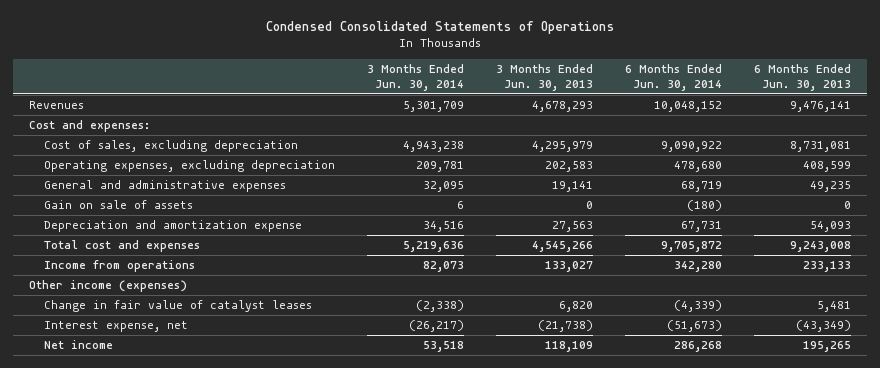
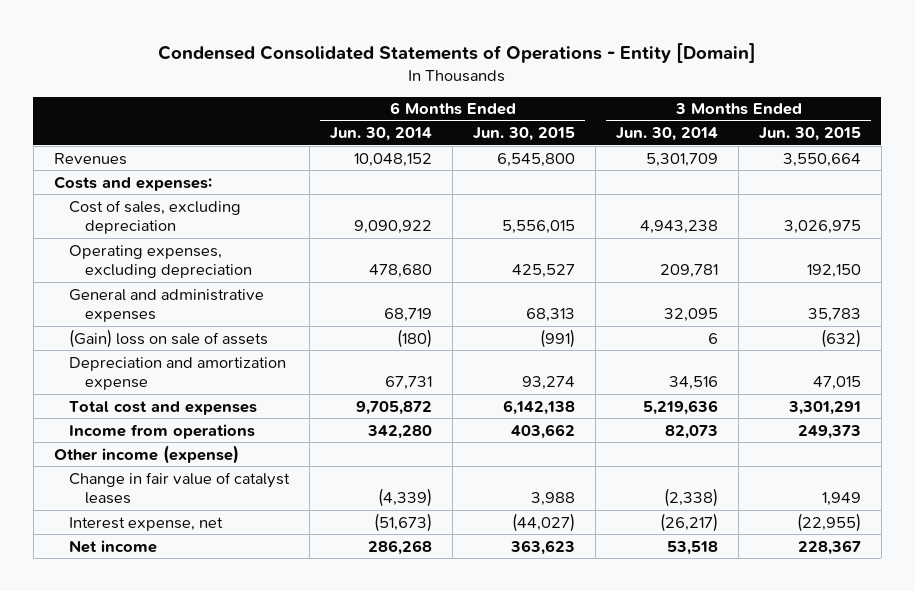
- Condensed Consolidated Statements of Operations
+ Condensed Consolidated Statements of Operations - Entity [Domain]
- | 3 Months Ended Jun. 30, 2014 | 3 Months Ended Jun. 30, 2013 | 6 Months Ended Jun. 30, 2014 | 6 Months Ended Jun. 30, 2013
+ | 6 Months Ended Jun. 30, 2014 | 6 Months Ended Jun. 30, 2015 | 3 Months Ended Jun. 30, 2014 | 3 Months Ended Jun. 30, 2015
- Cost and expenses:
+ Costs and expenses:
- Gain on sale of assets | 6 | 0 | (180) | 0
+ (Gain) loss on sale of assets | (180) | (991) | 6 | (632)
- Other income (expenses)
+ Other income (expense)

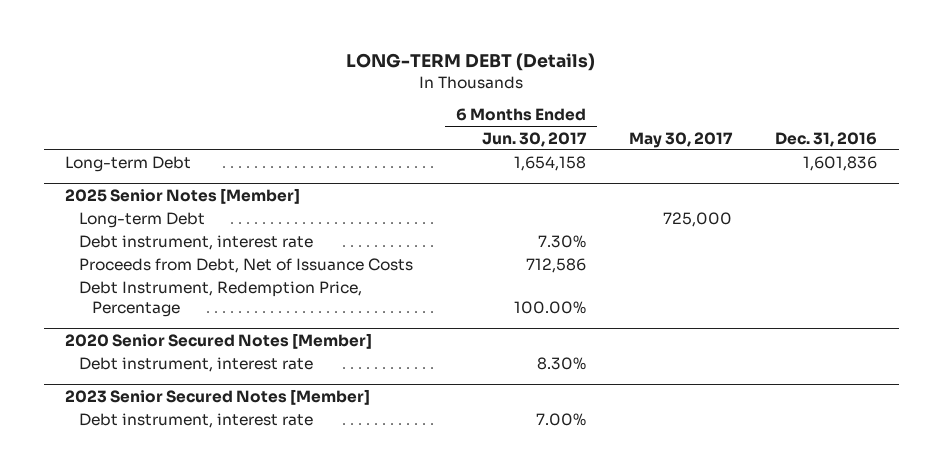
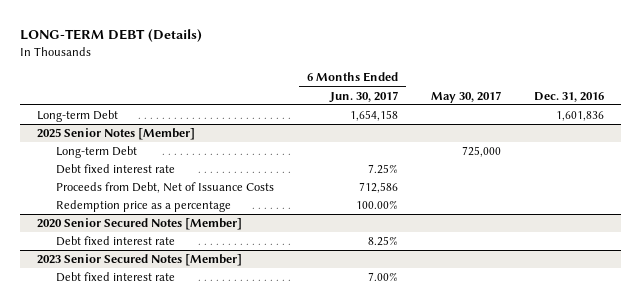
@ 2025 Senior Notes [Member]
- Debt instrument, interest rate | 7.30% | |
+ Debt fixed interest rate | 7.25% | |
- Debt Instrument, Redemption Price, Percentage | 100.00% | |
+ Redemption price as a percentage | 100.00% | |
@ 2020 Senior Secured Notes [Member]
- Debt instrument, interest rate | 8.30% | |
+ Debt fixed interest rate | 8.25% | |
@ 2023 Senior Secured Notes [Member]
- Debt instrument, interest rate | 7.00% | |
+ Debt fixed interest rate | 7.00% | |

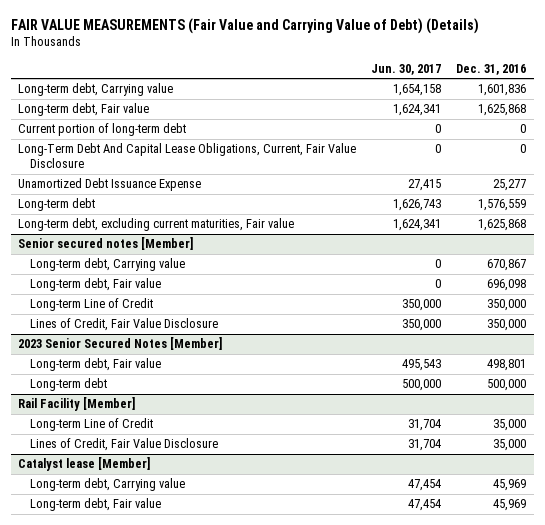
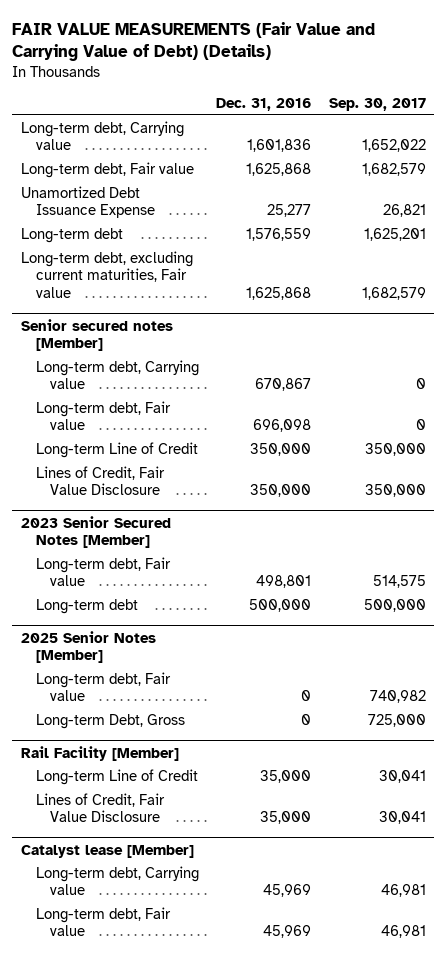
- | Jun. 30, 2017 | Dec. 31, 2016
+ | Dec. 31, 2016 | Sep. 30, 2017
- Current portion of long-term debt | 0 | 0
- Long-Term Debt And Capital Lease Obligations, Current, Fair Value Disclosure | 0 | 0
+ 2025 Senior Notes [Member]
+ Long-term debt, Fair value | 0 | 740,982
+ Long-term Debt, Gross | 0 | 725,000

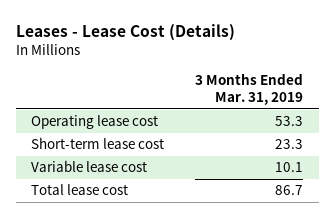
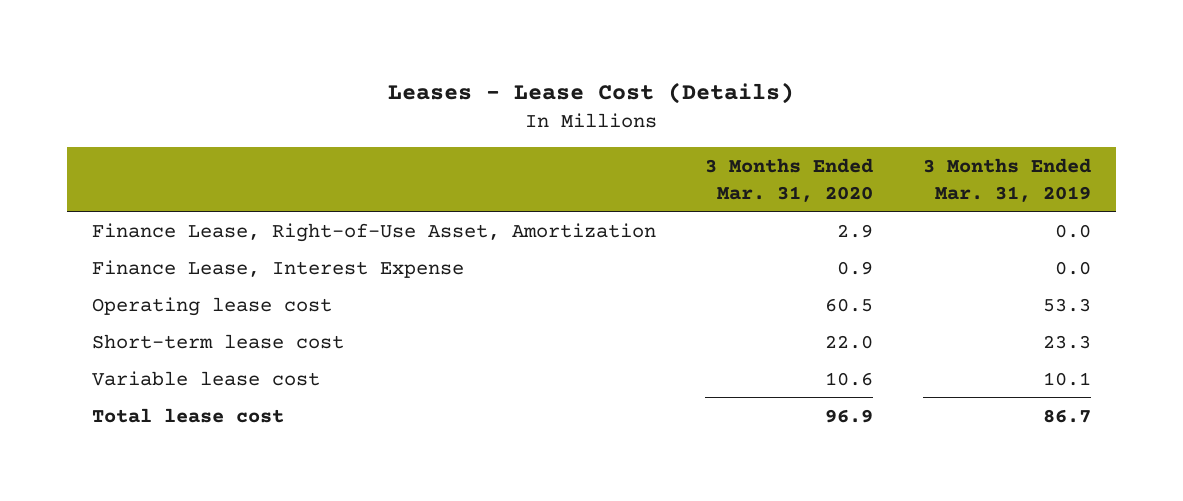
- | 3 Months Ended Mar. 31, 2019
+ | 3 Months Ended Mar. 31, 2020 | 3 Months Ended Mar. 31, 2019
+ Finance Lease, Right-of-Use Asset, Amortization | 2.9 | 0.0
+ Finance Lease, Interest Expense | 0.9 | 0.0

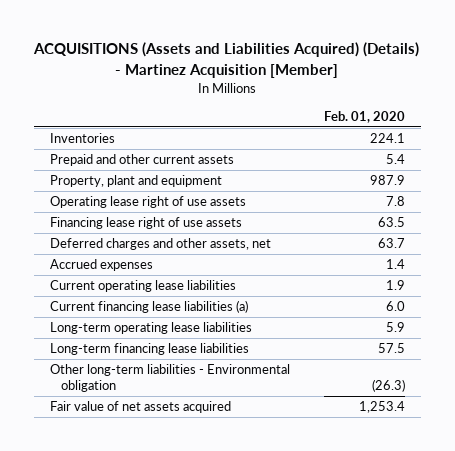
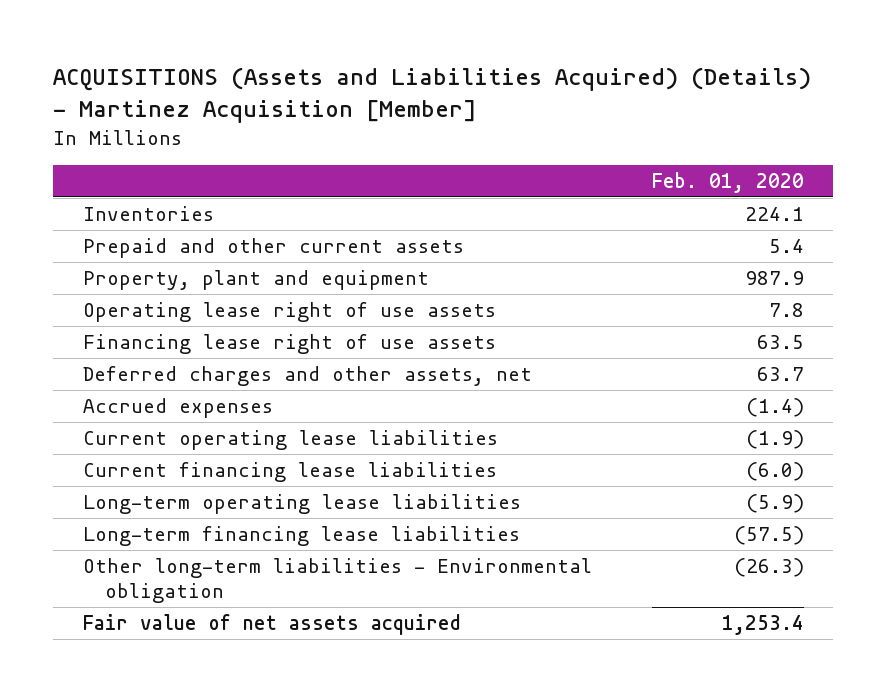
- Accrued expenses | 1.4
- Current operating lease liabilities | 1.9
- Current financing lease liabilities (a) | 6.0
- Long-term operating lease liabilities | 5.9
- Long-term financing lease liabilities | 57.5
+ Accrued expenses | (1.4)
+ Current operating lease liabilities | (1.9)
+ Current financing lease liabilities | (6.0)
+ Long-term operating lease liabilities | (5.9)
+ Long-term financing lease liabilities | (57.5)

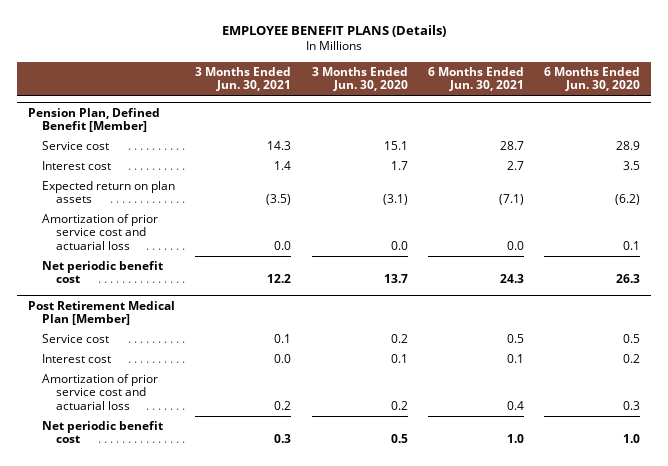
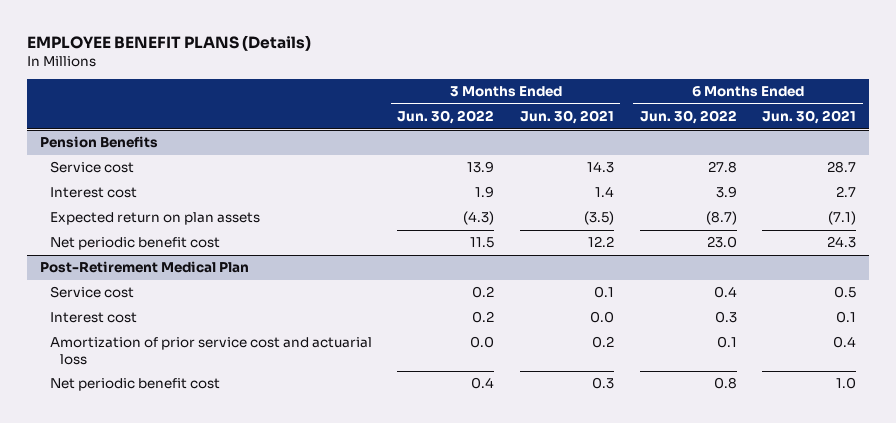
- | 3 Months Ended Jun. 30, 2021 | 3 Months Ended Jun. 30, 2020 | 6 Months Ended Jun. 30, 2021 | 6 Months Ended Jun. 30, 2020
+ | 3 Months Ended Jun. 30, 2022 | 3 Months Ended Jun. 30, 2021 | 6 Months Ended Jun. 30, 2022 | 6 Months Ended Jun. 30, 2021
- Pension Plan, Defined Benefit [Member]
+ Pension Benefits
- Amortization of prior service cost and actuarial loss | 0.0 | 0.0 | 0.0 | 0.1
- Post Retirement Medical Plan [Member]
+ Post-Retirement Medical Plan

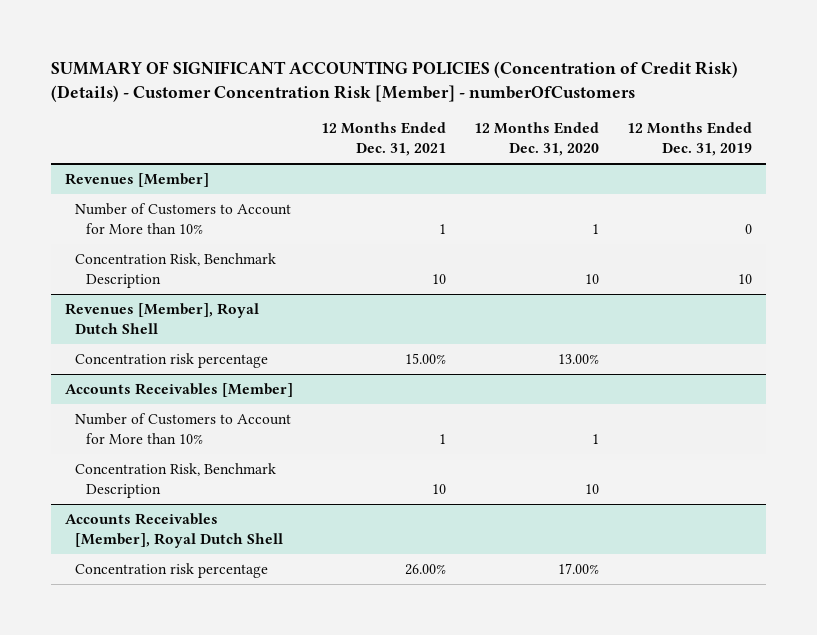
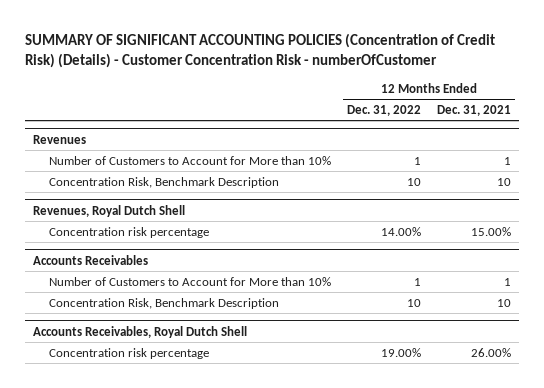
- SUMMARY OF SIGNIFICANT ACCOUNTING POLICIES (Concentration of Credit Risk) (Details) - Customer Concentration Risk [Member] - numberOfCustomers
+ SUMMARY OF SIGNIFICANT ACCOUNTING POLICIES (Concentration of Credit Risk) (Details) - Customer Concentration Risk - numberOfCustomer
- | 12 Months Ended Dec. 31, 2021 | 12 Months Ended Dec. 31, 2020 | 12 Months Ended Dec. 31, 2019
+ | 12 Months Ended Dec. 31, 2022 | 12 Months Ended Dec. 31, 2021
- Revenues [Member]
+ Revenues
- Revenues [Member], Royal Dutch Shell
+ Revenues, Royal Dutch Shell
- Accounts Receivables [Member]
+ Accounts Receivables
- Accounts Receivables [Member], Royal Dutch Shell
+ Accounts Receivables, Royal Dutch Shell

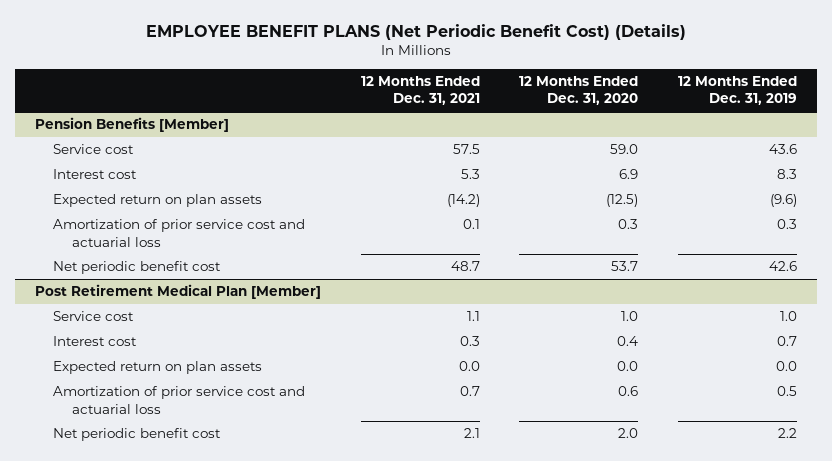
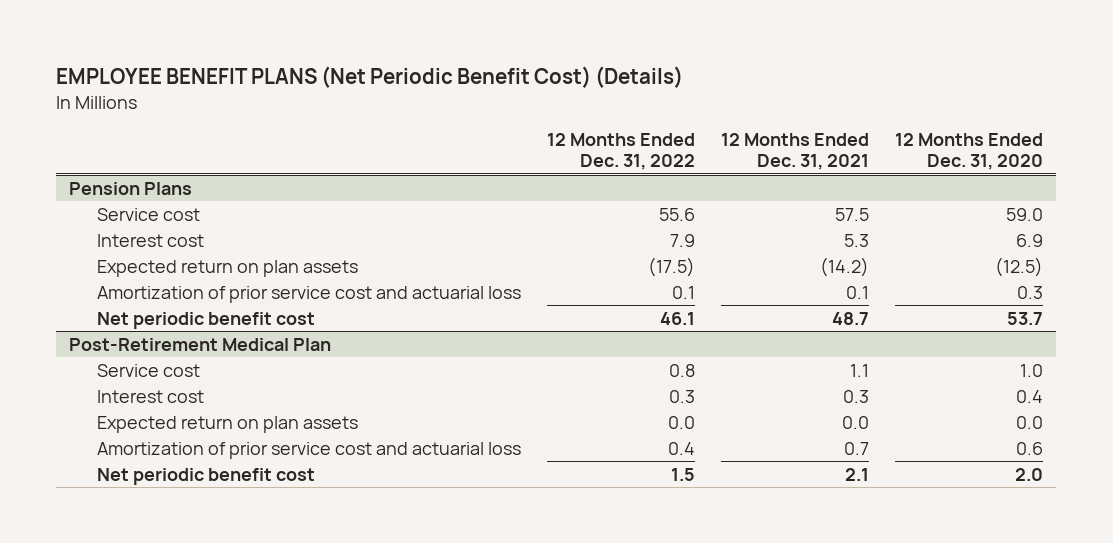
- | 12 Months Ended Dec. 31, 2021 | 12 Months Ended Dec. 31, 2020 | 12 Months Ended Dec. 31, 2019
+ | 12 Months Ended Dec. 31, 2022 | 12 Months Ended Dec. 31, 2021 | 12 Months Ended Dec. 31, 2020
- Pension Benefits [Member]
+ Pension Plans
- Post Retirement Medical Plan [Member]
+ Post-Retirement Medical Plan

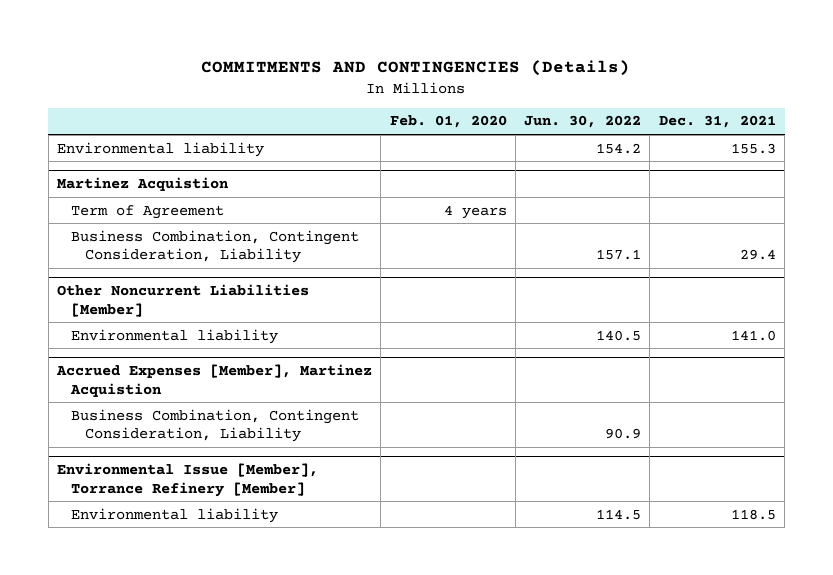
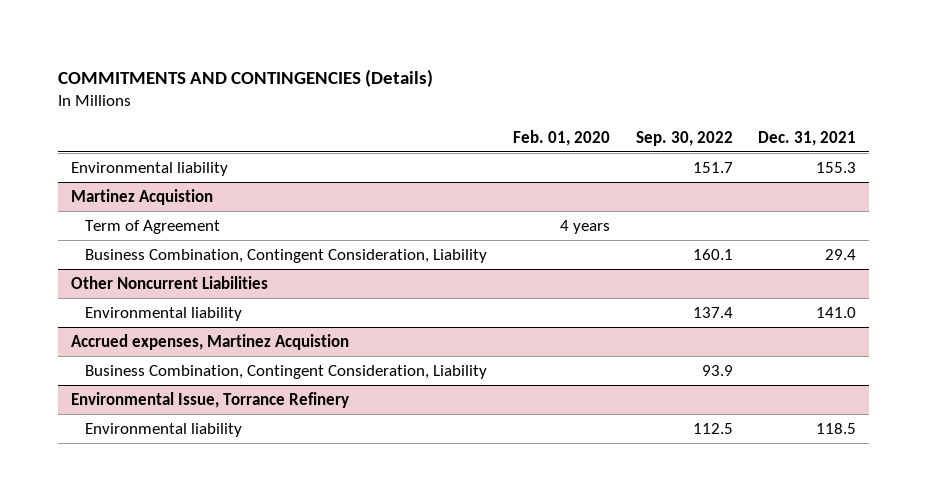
- | Feb. 01, 2020 | Jun. 30, 2022 | Dec. 31, 2021
+ | Feb. 01, 2020 | Sep. 30, 2022 | Dec. 31, 2021
- Other Noncurrent Liabilities [Member]
+ Other Noncurrent Liabilities
- Accrued Expenses [Member], Martinez Acquistion
+ Accrued expenses, Martinez Acquistion
- Environmental Issue [Member], Torrance Refinery [Member]
+ Environmental Issue, Torrance Refinery

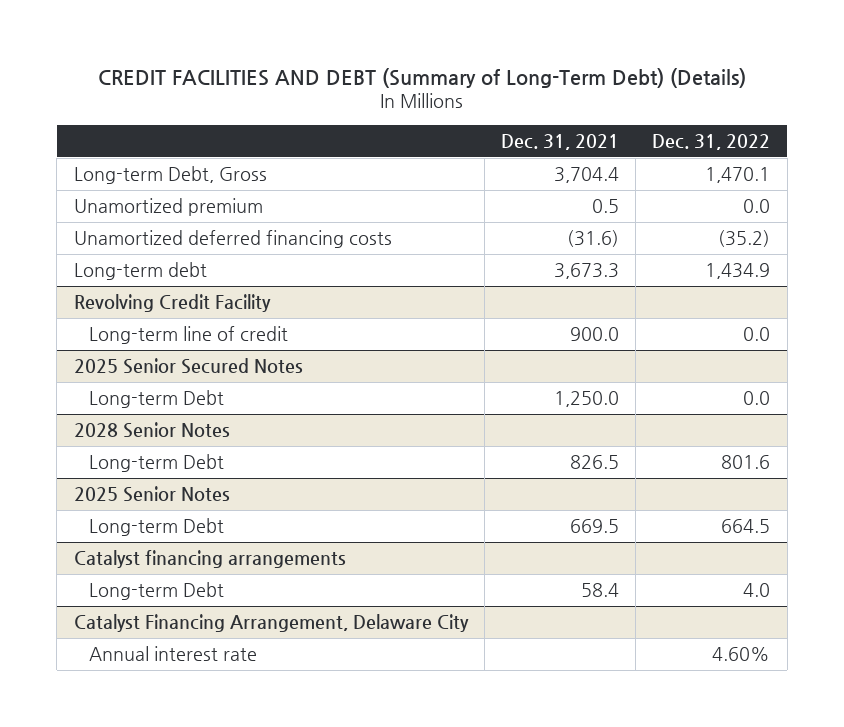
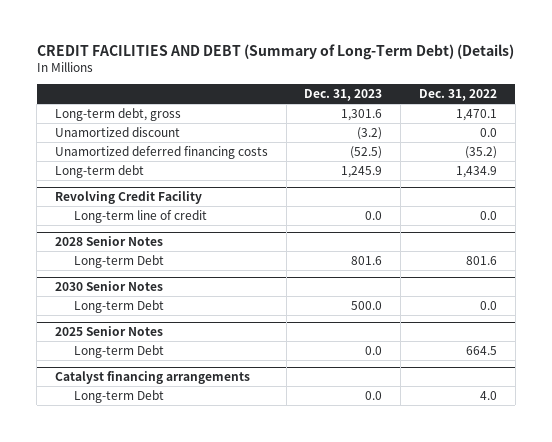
- | Dec. 31, 2021 | Dec. 31, 2022
+ | Dec. 31, 2023 | Dec. 31, 2022
- Long-term Debt, Gross | 3,704.4 | 1,470.1
- Unamortized premium | 0.5 | 0.0
+ Long-term debt, gross | 1,301.6 | 1,470.1
+ Unamortized discount | (3.2) | 0.0
- 2025 Senior Secured Notes
- Long-term Debt | 1,250.0 | 0.0
+ 2030 Senior Notes
+ Long-term Debt | 500.0 | 0.0
- Catalyst Financing Arrangement, Delaware City
- Annual interest rate | | 4.60%

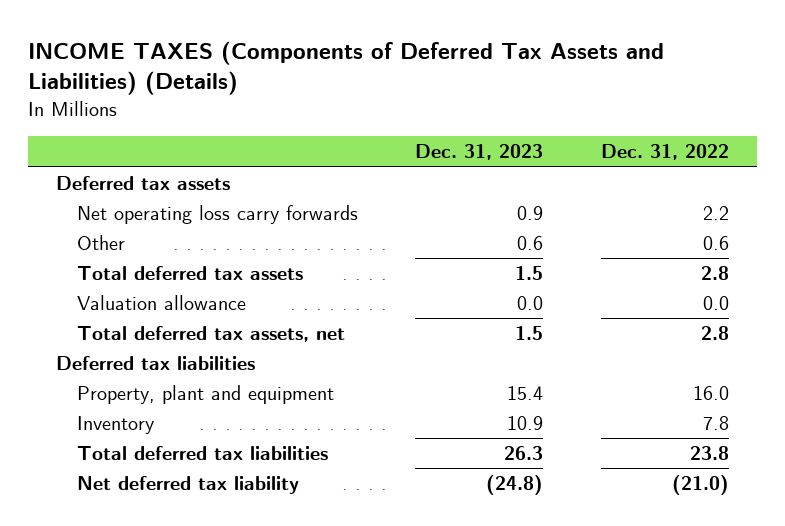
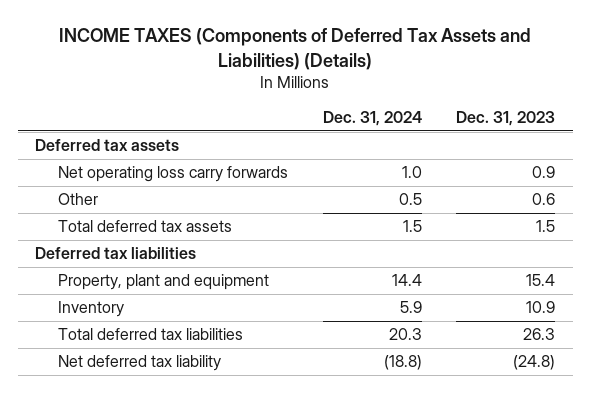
- | Dec. 31, 2023 | Dec. 31, 2022
+ | Dec. 31, 2024 | Dec. 31, 2023
- Valuation allowance | 0.0 | 0.0
- Total deferred tax assets, net | 1.5 | 2.8

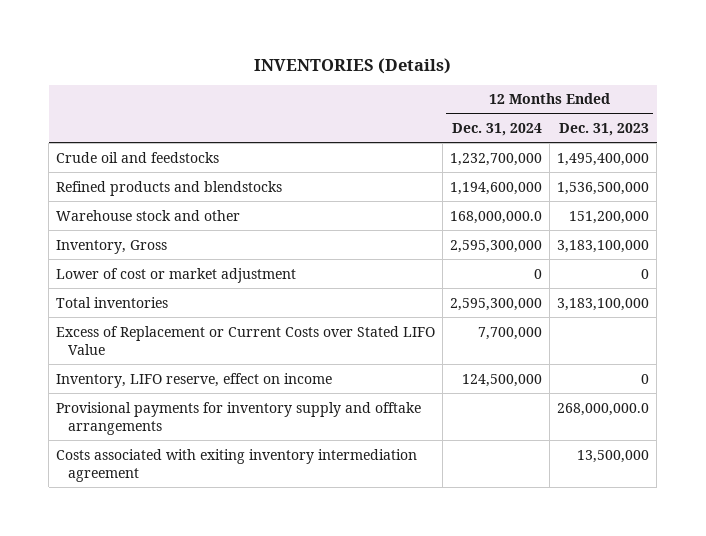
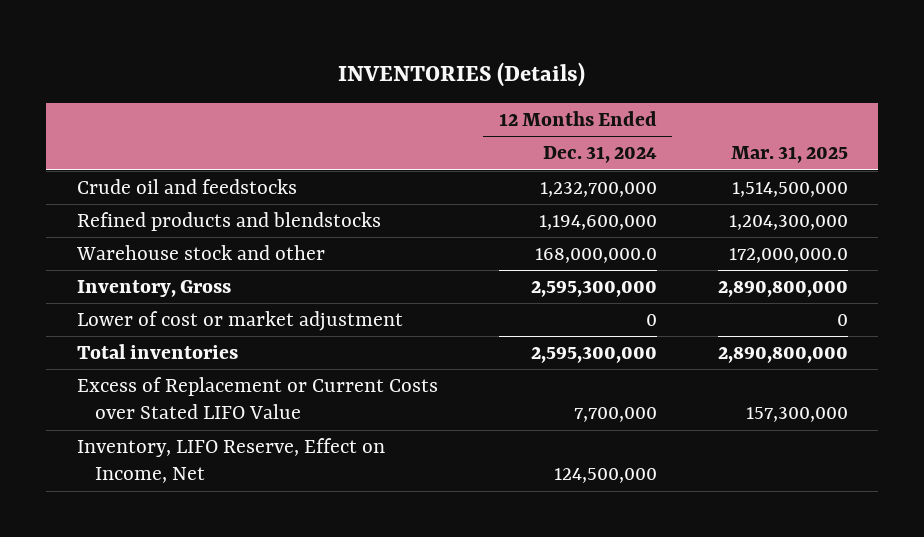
- | 12 Months Ended Dec. 31, 2024 | 12 Months Ended Dec. 31, 2023
+ | 12 Months Ended Dec. 31, 2024 | Mar. 31, 2025
- Inventory, LIFO reserve, effect on income | 124,500,000 | 0
- Provisional payments for inventory supply and offtake arrangements | | 268,000,000.0
- Costs associated with exiting inventory intermediation agreement | | 13,500,000
+ Inventory, LIFO Reserve, Effect on Income, Net | 124,500,000 |

